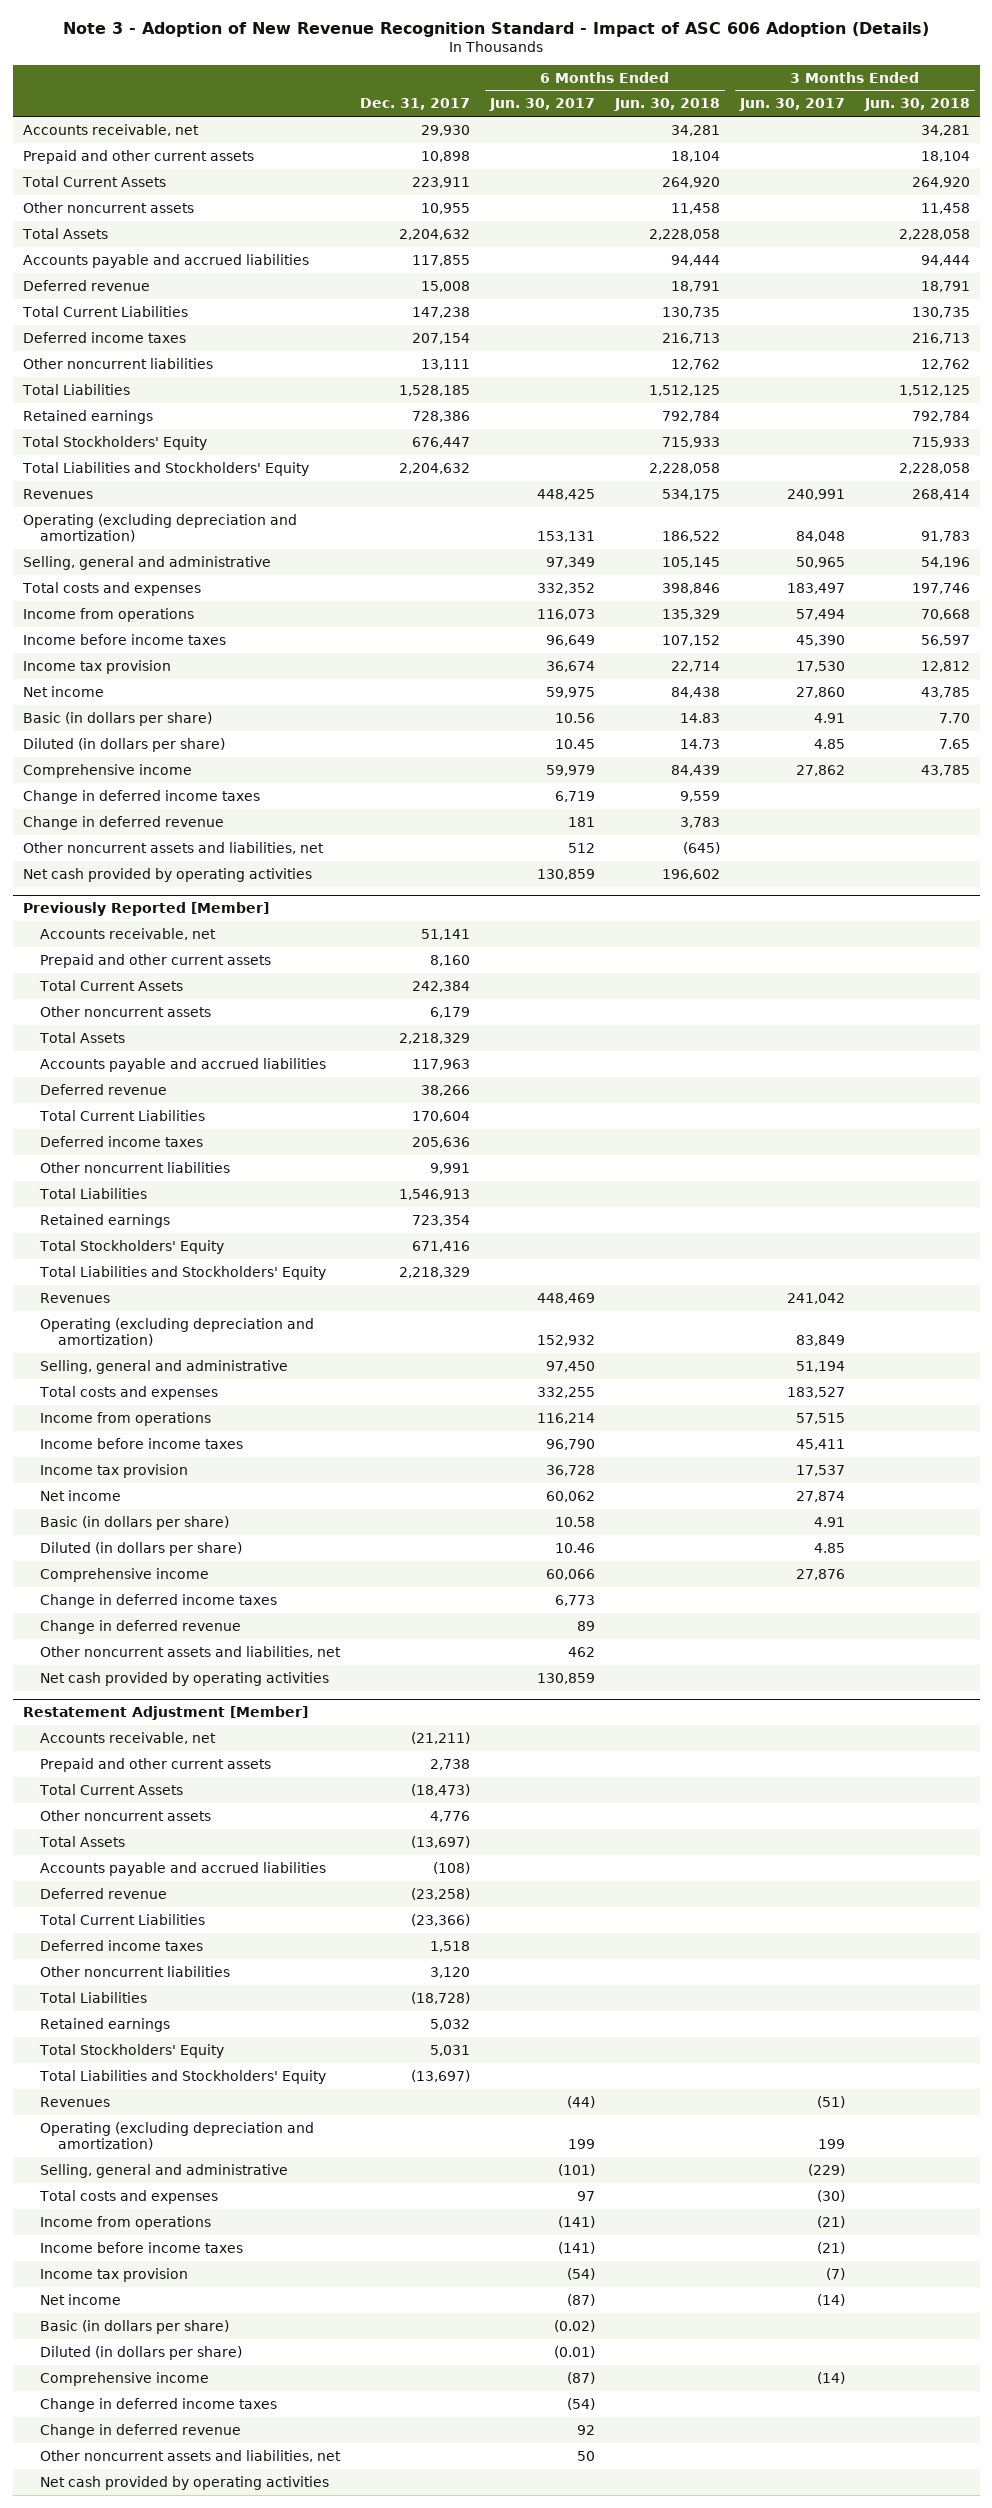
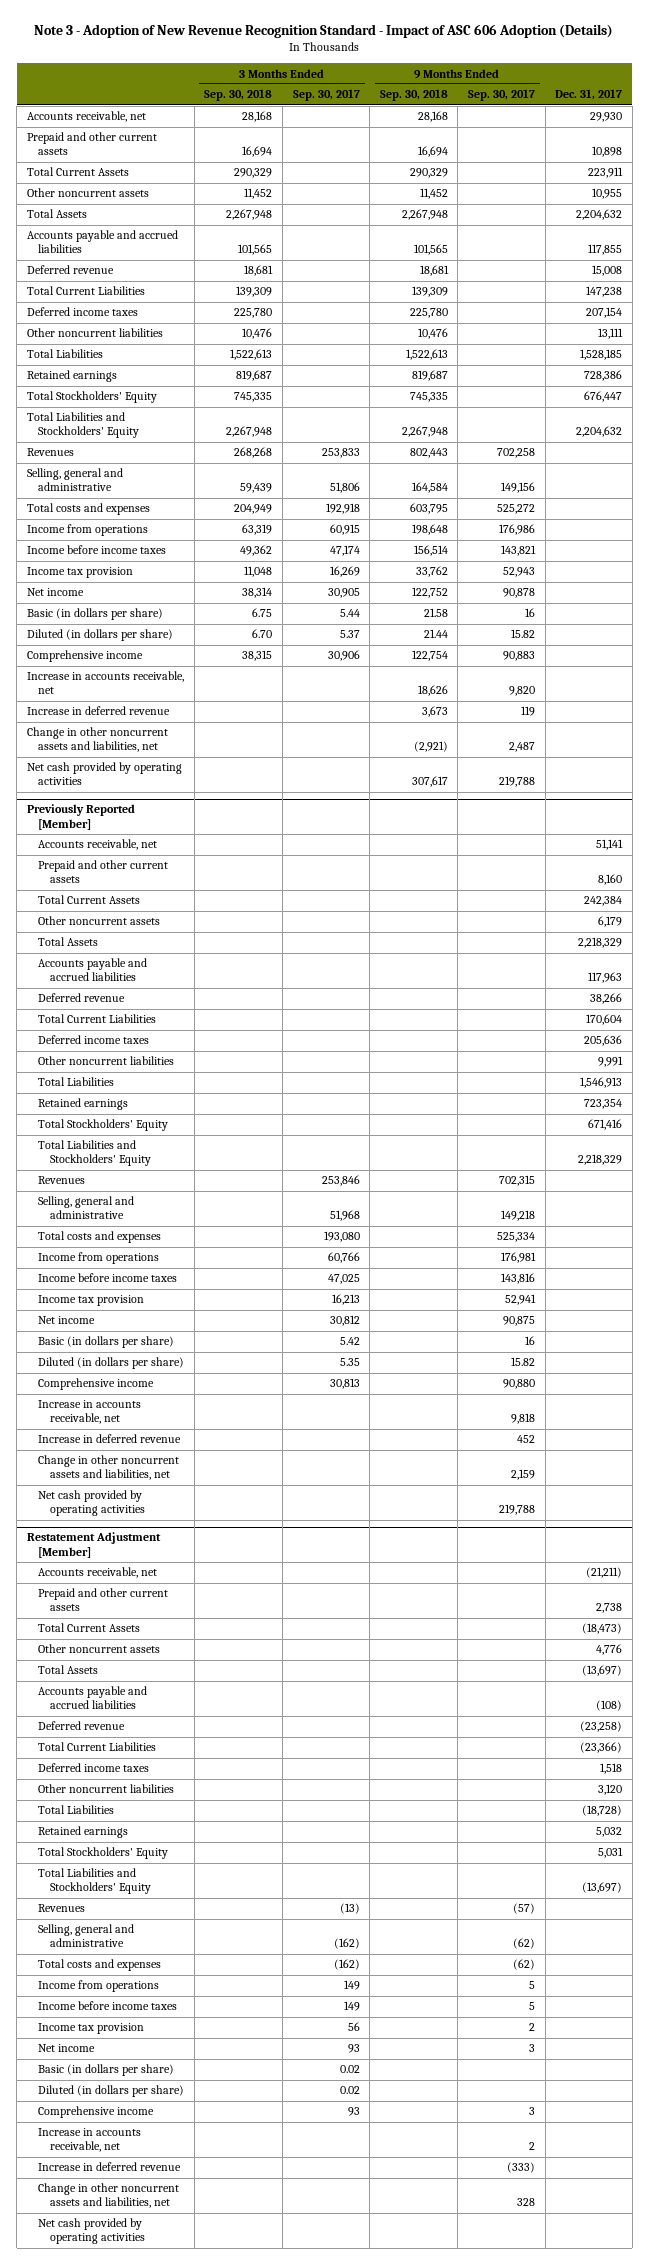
- | Dec. 31, 2017 | 6 Months Ended Jun. 30, 2017 | 6 Months Ended Jun. 30, 2018 | 3 Months Ended Jun. 30, 2017 | 3 Months Ended Jun. 30, 2018
+ | 3 Months Ended Sep. 30, 2018 | 3 Months Ended Sep. 30, 2017 | 9 Months Ended Sep. 30, 2018 | 9 Months Ended Sep. 30, 2017 | Dec. 31, 2017
- Operating (excluding depreciation and amortization) | | 153,131 | 186,522 | 84,048 | 91,783
- Change in deferred income taxes | | 6,719 | 9,559 | |
- Change in deferred revenue | | 181 | 3,783 | |
- Other noncurrent assets and liabilities, net | | 512 | (645) | |
+ Increase in accounts receivable, net | | | 18,626 | 9,820 |
+ Increase in deferred revenue | | | 3,673 | 119 |
+ Change in other noncurrent assets and liabilities, net | | | (2,921) | 2,487 |
@ Previously Reported [Member]
- Operating (excluding depreciation and amortization) | | 152,932 | | 83,849 |
- Change in deferred income taxes | | 6,773 | | |
- Change in deferred revenue | | 89 | | |
- Other noncurrent assets and liabilities, net | | 462 | | |
+ Increase in accounts receivable, net | | | | 9,818 |
+ Increase in deferred revenue | | | | 452 |
+ Change in other noncurrent assets and liabilities, net | | | | 2,159 |
@ Restatement Adjustment [Member]
- Operating (excluding depreciation and amortization) | | 199 | | 199 |
- Change in deferred income taxes | | (54) | | |
- Change in deferred revenue | | 92 | | |
- Other noncurrent assets and liabilities, net | | 50 | | |
+ Increase in accounts receivable, net | | | | 2 |
+ Increase in deferred revenue | | | | (333) |
+ Change in other noncurrent assets and liabilities, net | | | | 328 |

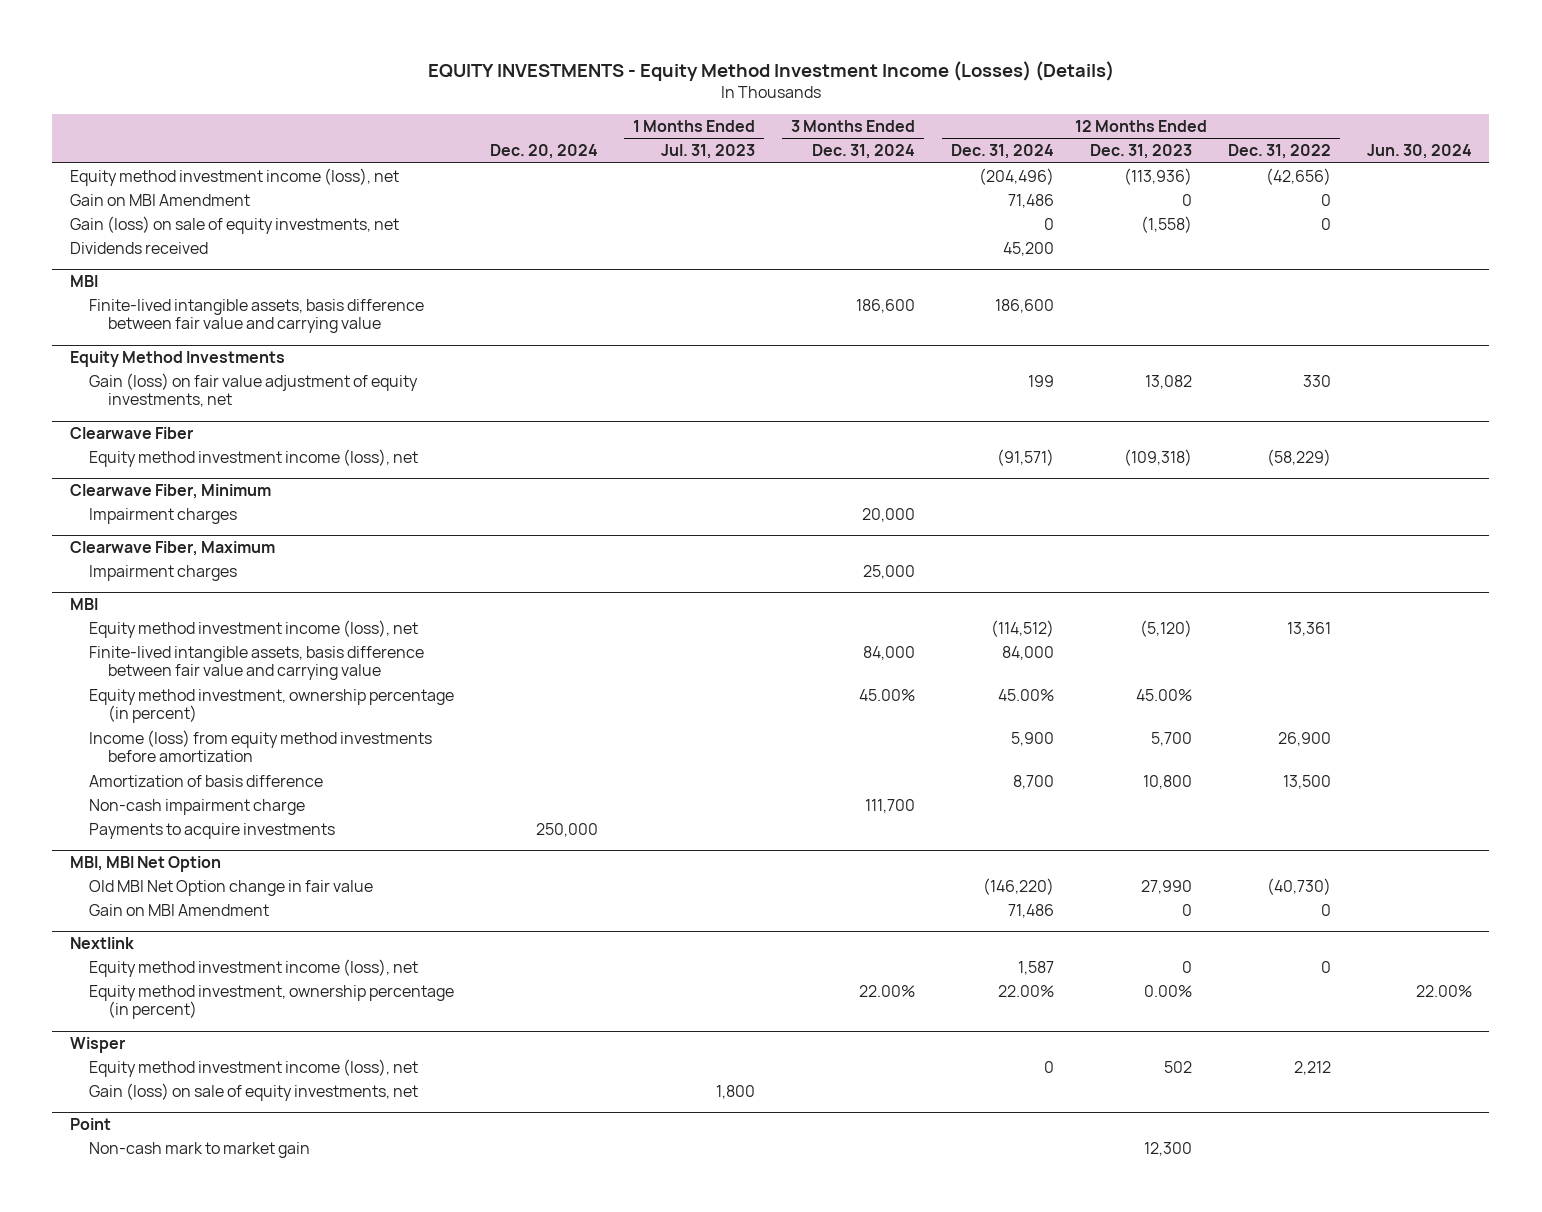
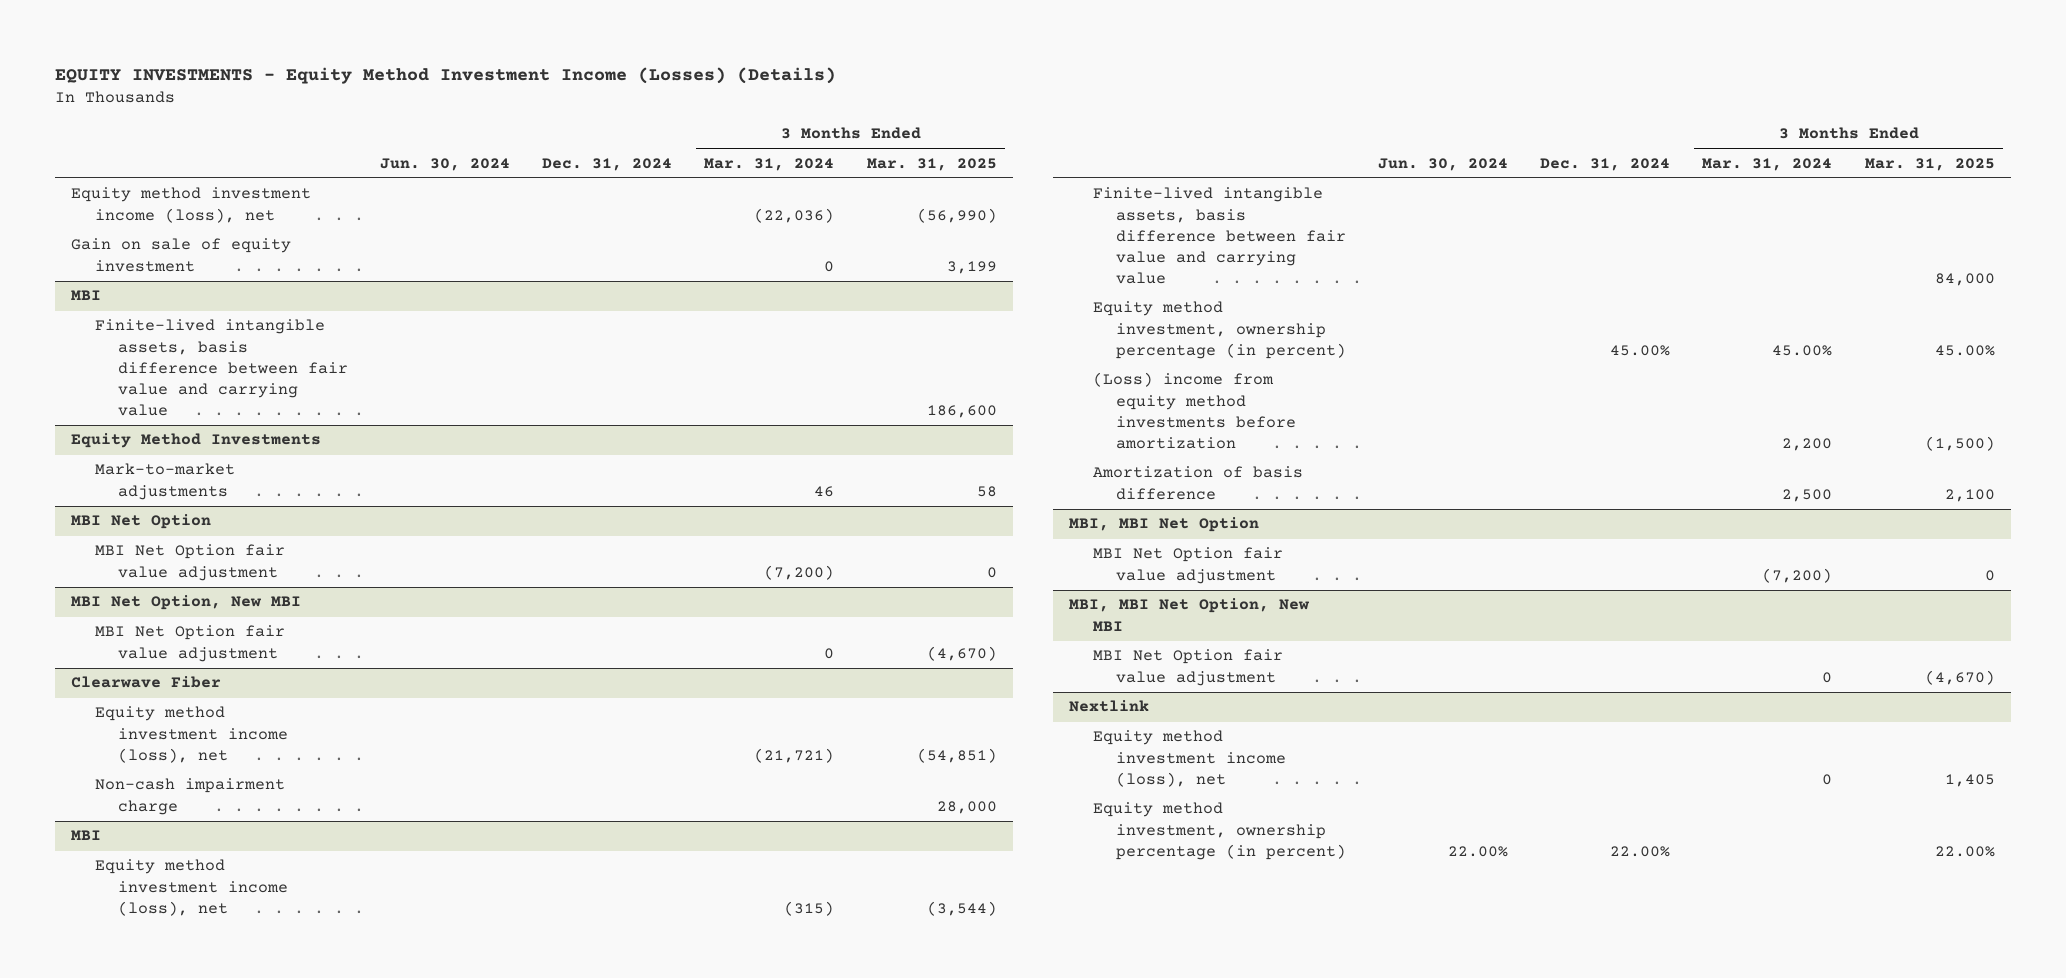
- | Dec. 20, 2024 | 1 Months Ended Jul. 31, 2023 | 3 Months Ended Dec. 31, 2024 | 12 Months Ended Dec. 31, 2024 | 12 Months Ended Dec. 31, 2023 | 12 Months Ended Dec. 31, 2022 | Jun. 30, 2024
+ | Jun. 30, 2024 | Dec. 31, 2024 | 3 Months Ended Mar. 31, 2024 | 3 Months Ended Mar. 31, 2025
- Gain on MBI Amendment | | | | 71,486 | 0 | 0 |
- Gain (loss) on sale of equity investments, net | | | | 0 | (1,558) | 0 |
- Dividends received | | | | 45,200 | | |
+ Gain on sale of equity investment | | | 0 | 3,199
@ Equity Method Investments
- Gain (loss) on fair value adjustment of equity investments, net | | | | 199 | 13,082 | 330 |
+ Mark-to-market adjustments | | | 46 | 58
+ MBI Net Option
+ MBI Net Option fair value adjustment | | | (7,200) | 0
+ MBI Net Option, New MBI
+ MBI Net Option fair value adjustment | | | 0 | (4,670)
- Clearwave Fiber, Minimum
- Impairment charges | | | 20,000 | | | |
- Clearwave Fiber, Maximum
- Impairment charges | | | 25,000 | | | |
@ Clearwave Fiber
+ Non-cash impairment charge | | | | 28,000
@ MBI
- Income (loss) from equity method investments before amortization | | | | 5,900 | 5,700 | 26,900 |
+ (Loss) income from equity method investments before amortization | | | 2,200 | (1,500)
- Non-cash impairment charge | | | 111,700 | | | |
- Payments to acquire investments | 250,000 | | | | | |
@ MBI, MBI Net Option
- Old MBI Net Option change in fair value | | | | (146,220) | 27,990 | (40,730) |
- Gain on MBI Amendment | | | | 71,486 | 0 | 0 |
+ MBI Net Option fair value adjustment | | | (7,200) | 0
+ MBI, MBI Net Option, New MBI
+ MBI Net Option fair value adjustment | | | 0 | (4,670)
- Wisper
- Equity method investment income (loss), net | | | | 0 | 502 | 2,212 |
- Gain (loss) on sale of equity investments, net | | 1,800 | | | | |
- Point
- Non-cash mark to market gain | | | | | 12,300 | |

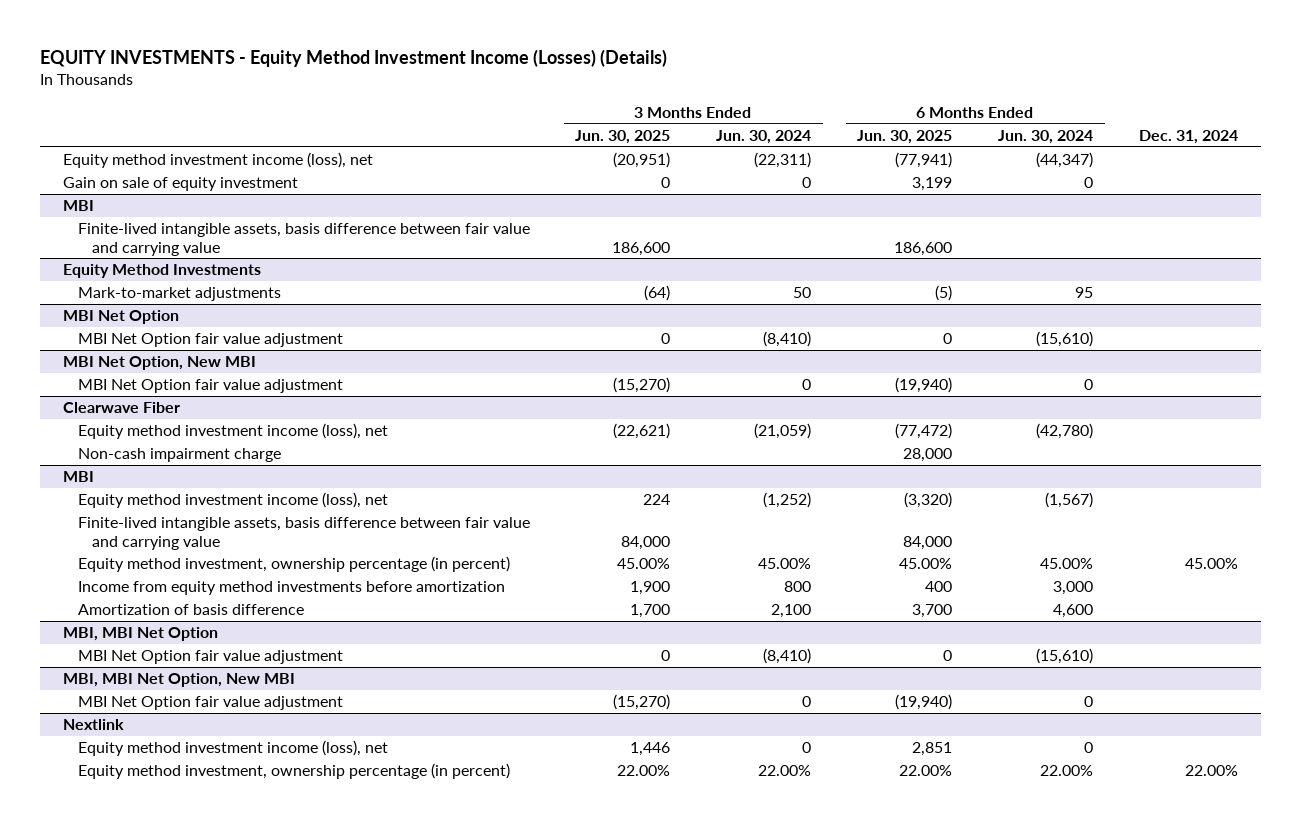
- | Jun. 30, 2024 | Dec. 31, 2024 | 3 Months Ended Mar. 31, 2024 | 3 Months Ended Mar. 31, 2025
+ | 3 Months Ended Jun. 30, 2025 | 3 Months Ended Jun. 30, 2024 | 6 Months Ended Jun. 30, 2025 | 6 Months Ended Jun. 30, 2024 | Dec. 31, 2024
@ MBI
- (Loss) income from equity method investments before amortization | | | 2,200 | (1,500)
+ Income from equity method investments before amortization | 1,900 | 800 | 400 | 3,000 |

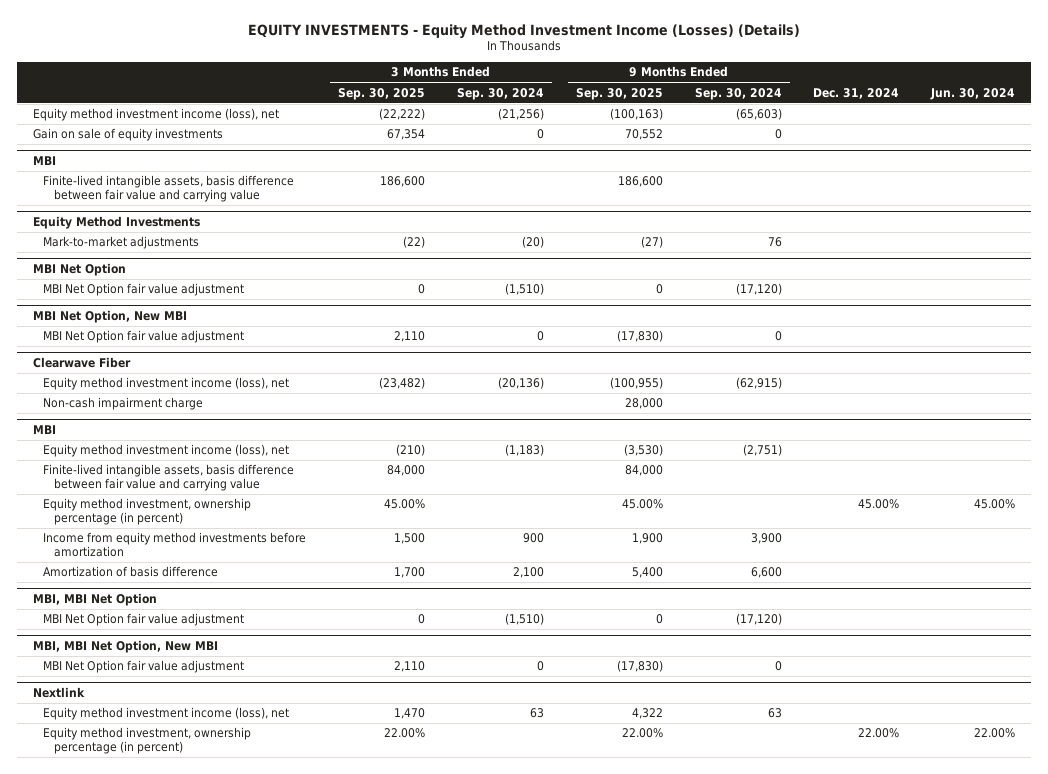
- | 3 Months Ended Jun. 30, 2025 | 3 Months Ended Jun. 30, 2024 | 6 Months Ended Jun. 30, 2025 | 6 Months Ended Jun. 30, 2024 | Dec. 31, 2024
+ | 3 Months Ended Sep. 30, 2025 | 3 Months Ended Sep. 30, 2024 | 9 Months Ended Sep. 30, 2025 | 9 Months Ended Sep. 30, 2024 | Dec. 31, 2024 | Jun. 30, 2024
- Gain on sale of equity investment | 0 | 0 | 3,199 | 0 |
+ Gain on sale of equity investments | 67,354 | 0 | 70,552 | 0 | |

